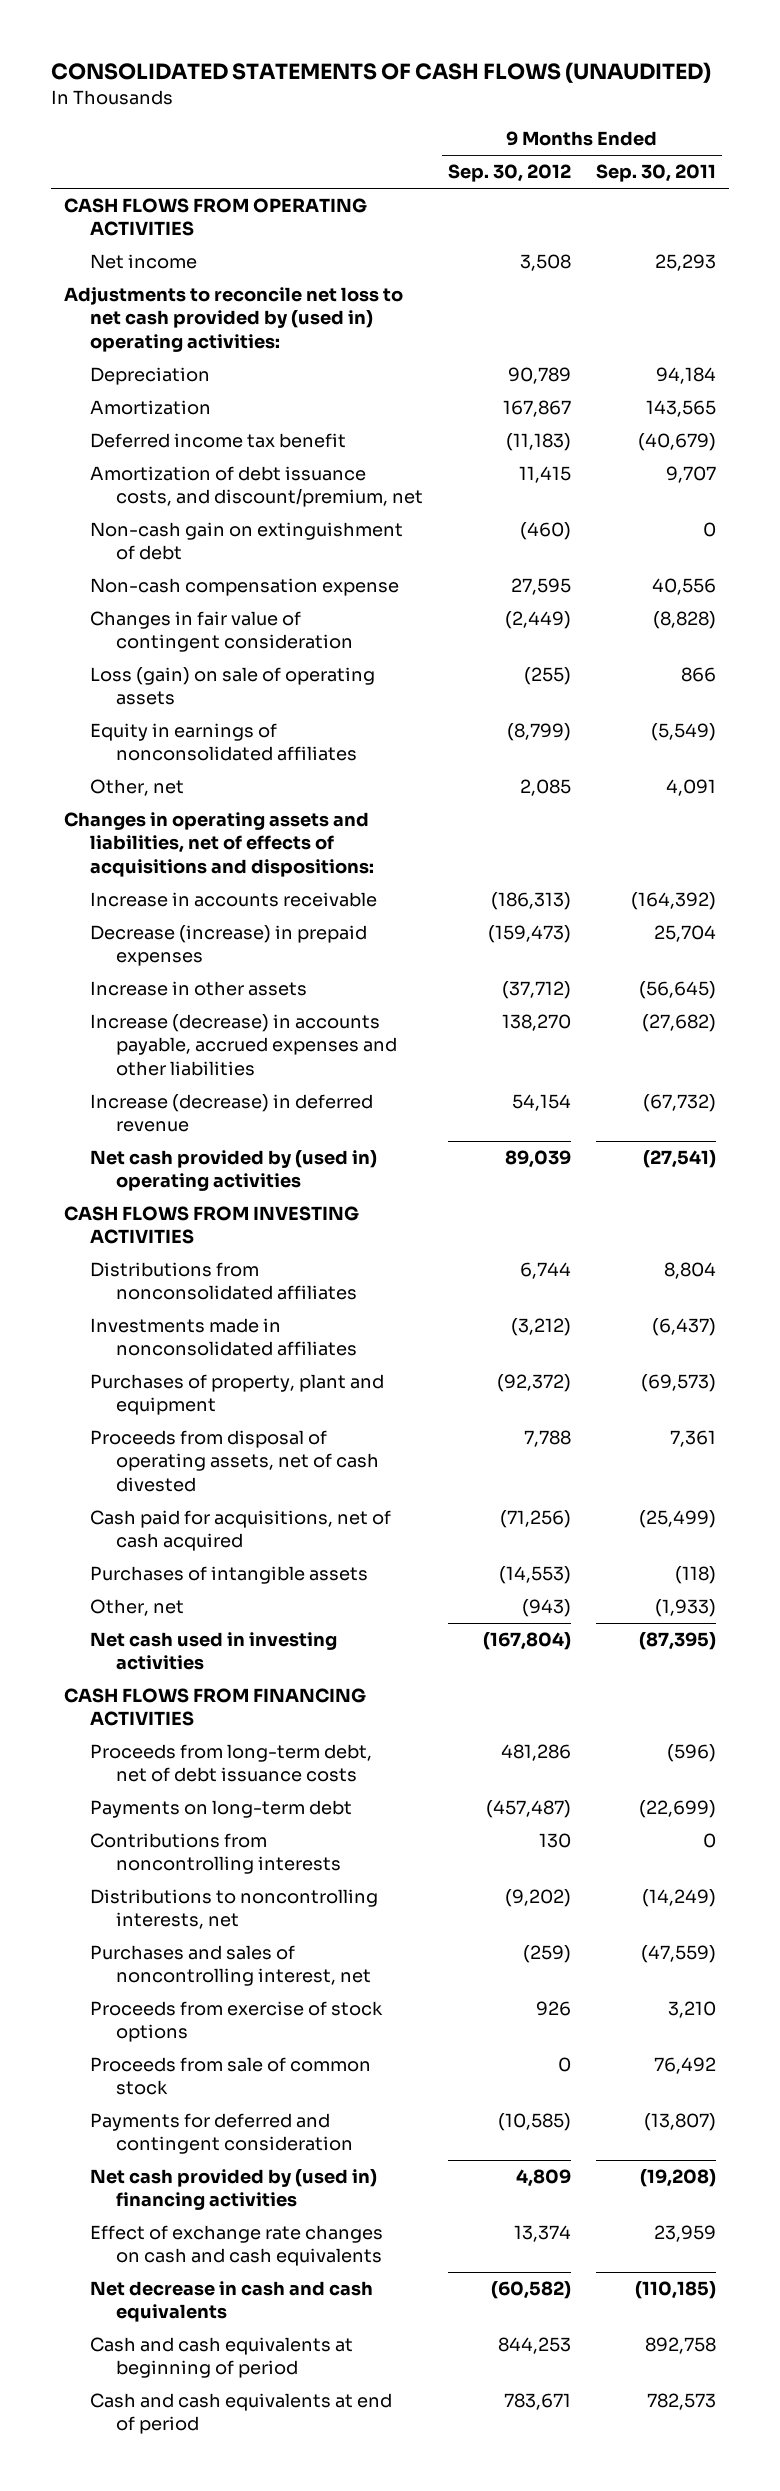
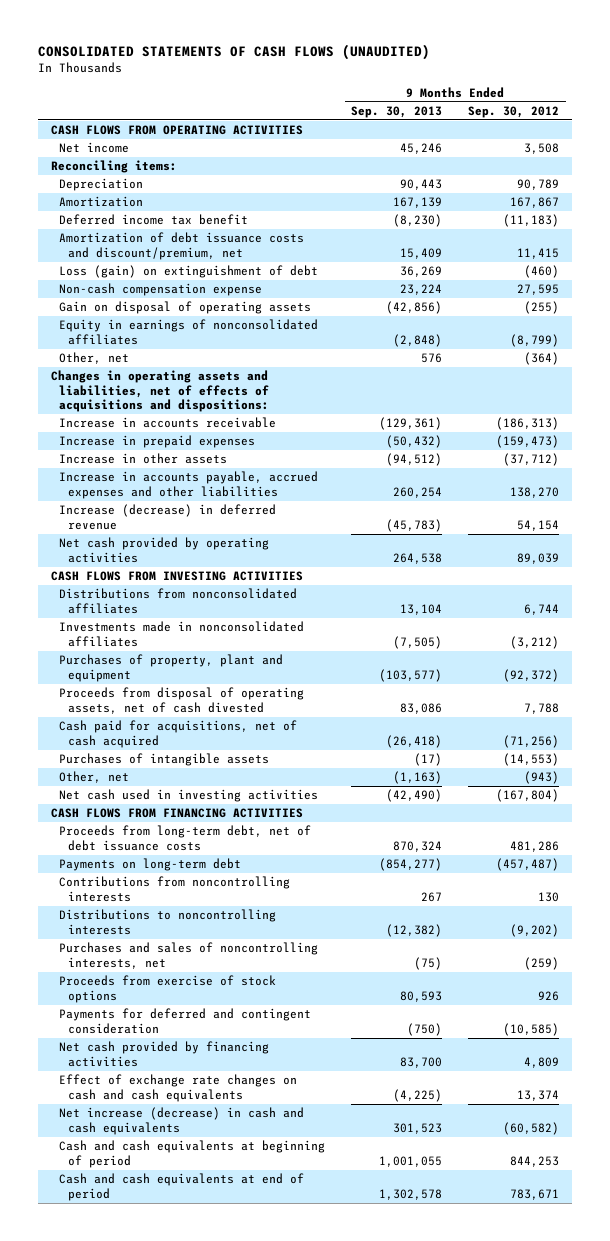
- | 9 Months Ended Sep. 30, 2012 | 9 Months Ended Sep. 30, 2011
+ | 9 Months Ended Sep. 30, 2013 | 9 Months Ended Sep. 30, 2012
- Adjustments to reconcile net loss to net cash provided by (used in) operating activities:
+ Reconciling items:
- Amortization of debt issuance costs, and discount/premium, net | 11,415 | 9,707
- Non-cash gain on extinguishment of debt | (460) | 0
+ Amortization of debt issuance costs and discount/premium, net | 15,409 | 11,415
+ Loss (gain) on extinguishment of debt | 36,269 | (460)
- Changes in fair value of contingent consideration | (2,449) | (8,828)
- Loss (gain) on sale of operating assets | (255) | 866
+ Gain on disposal of operating assets | (42,856) | (255)
- Other, net | 2,085 | 4,091
+ Other, net | 576 | (364)
- Decrease (increase) in prepaid expenses | (159,473) | 25,704
+ Increase in prepaid expenses | (50,432) | (159,473)
- Increase (decrease) in accounts payable, accrued expenses and other liabilities | 138,270 | (27,682)
+ Increase in accounts payable, accrued expenses and other liabilities | 260,254 | 138,270
- Net cash provided by (used in) operating activities | 89,039 | (27,541)
+ Net cash provided by operating activities | 264,538 | 89,039
- Distributions to noncontrolling interests, net | (9,202) | (14,249)
- Purchases and sales of noncontrolling interest, net | (259) | (47,559)
+ Distributions to noncontrolling interests | (12,382) | (9,202)
+ Purchases and sales of noncontrolling interests, net | (75) | (259)
- Proceeds from sale of common stock | 0 | 76,492
- Net cash provided by (used in) financing activities | 4,809 | (19,208)
+ Net cash provided by financing activities | 83,700 | 4,809
- Net decrease in cash and cash equivalents | (60,582) | (110,185)
+ Net increase (decrease) in cash and cash equivalents | 301,523 | (60,582)

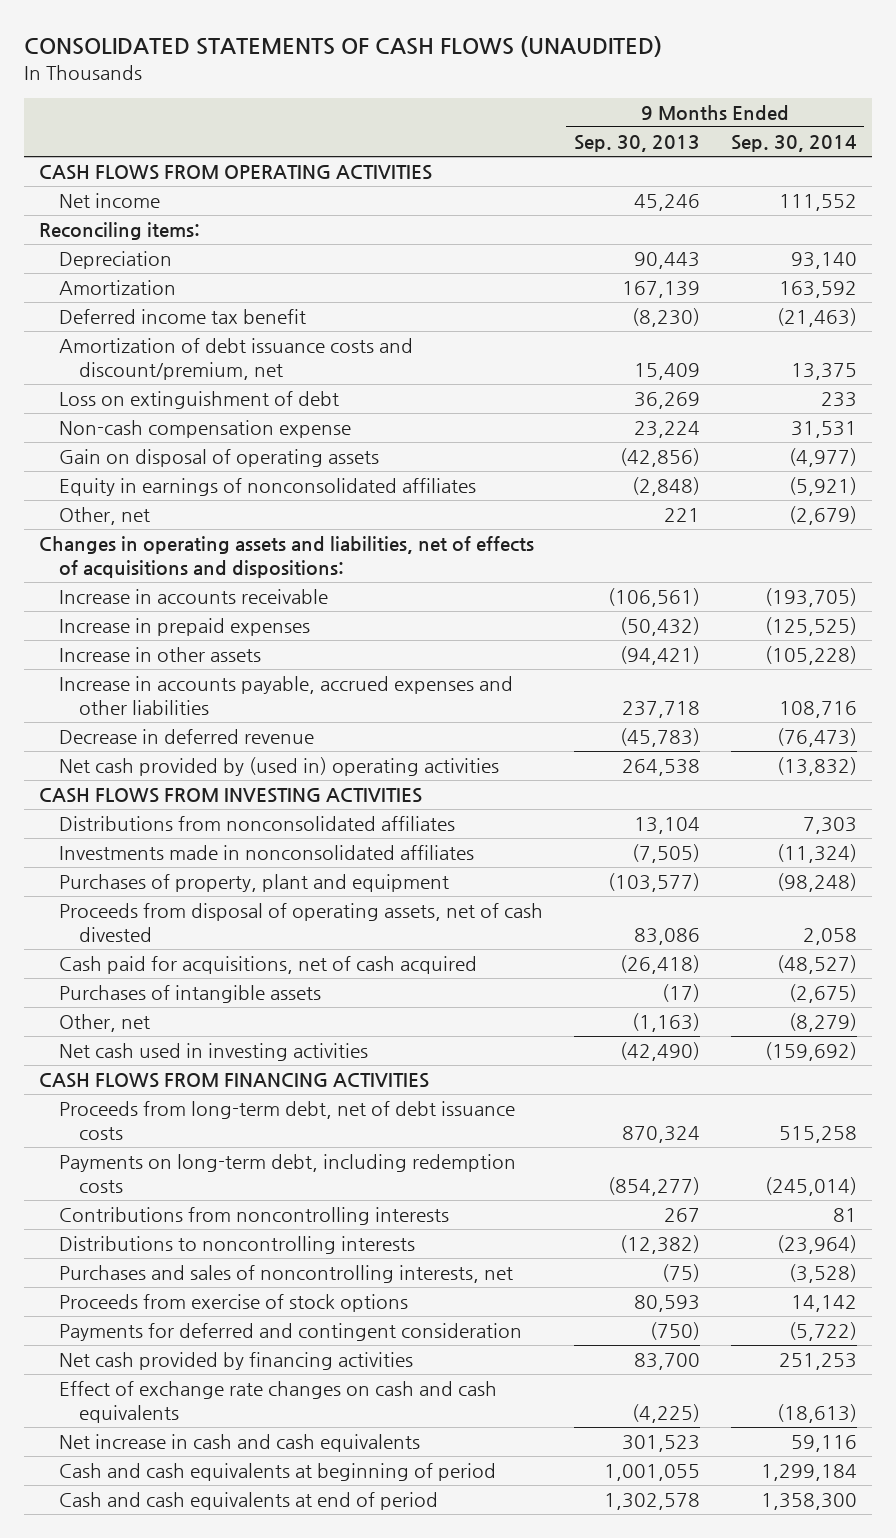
- | 9 Months Ended Sep. 30, 2013 | 9 Months Ended Sep. 30, 2012
+ | 9 Months Ended Sep. 30, 2013 | 9 Months Ended Sep. 30, 2014
- Loss (gain) on extinguishment of debt | 36,269 | (460)
+ Loss on extinguishment of debt | 36,269 | 233
- Other, net | 576 | (364)
+ Other, net | 221 | (2,679)
- Increase in accounts receivable | (129,361) | (186,313)
+ Increase in accounts receivable | (106,561) | (193,705)
- Increase in other assets | (94,512) | (37,712)
- Increase in accounts payable, accrued expenses and other liabilities | 260,254 | 138,270
- Increase (decrease) in deferred revenue | (45,783) | 54,154
- Net cash provided by operating activities | 264,538 | 89,039
+ Increase in other assets | (94,421) | (105,228)
+ Increase in accounts payable, accrued expenses and other liabilities | 237,718 | 108,716
+ Decrease in deferred revenue | (45,783) | (76,473)
+ Net cash provided by (used in) operating activities | 264,538 | (13,832)
- Payments on long-term debt | (854,277) | (457,487)
+ Payments on long-term debt, including redemption costs | (854,277) | (245,014)
- Net increase (decrease) in cash and cash equivalents | 301,523 | (60,582)
+ Net increase in cash and cash equivalents | 301,523 | 59,116

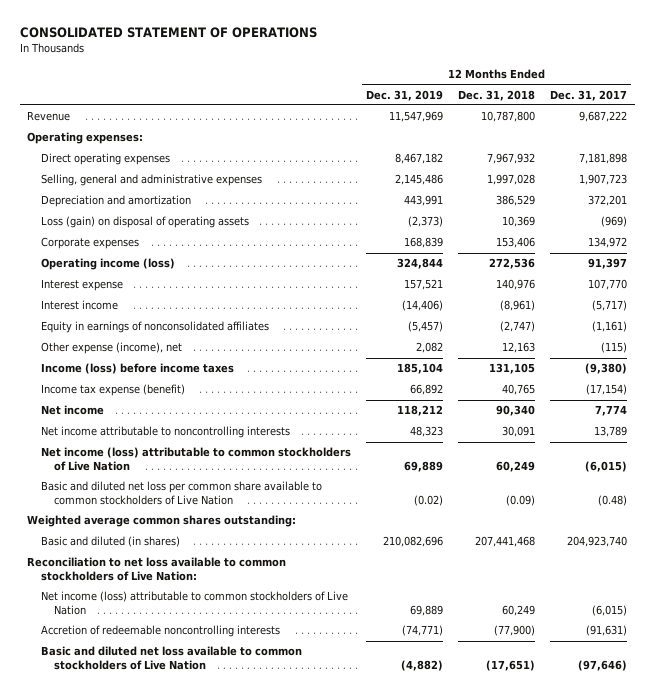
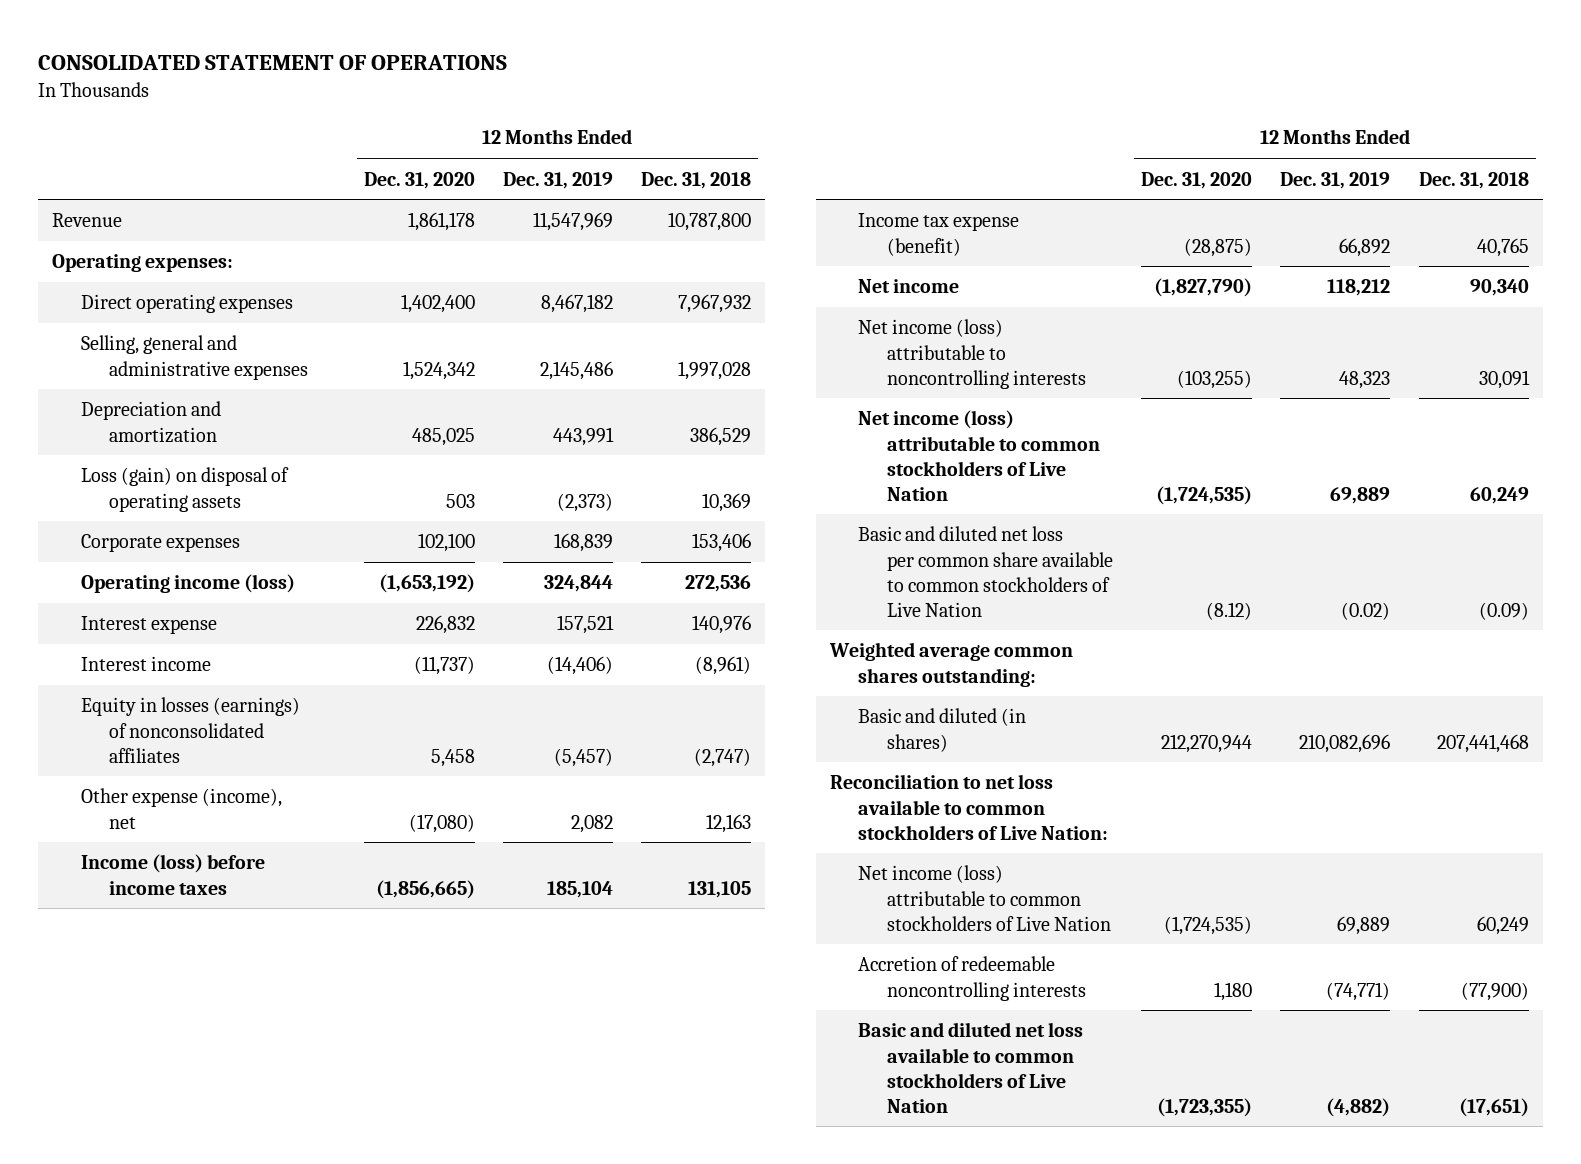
- | 12 Months Ended Dec. 31, 2019 | 12 Months Ended Dec. 31, 2018 | 12 Months Ended Dec. 31, 2017
+ | 12 Months Ended Dec. 31, 2020 | 12 Months Ended Dec. 31, 2019 | 12 Months Ended Dec. 31, 2018
- Equity in earnings of nonconsolidated affiliates | (5,457) | (2,747) | (1,161)
+ Equity in losses (earnings) of nonconsolidated affiliates | 5,458 | (5,457) | (2,747)
- Net income attributable to noncontrolling interests | 48,323 | 30,091 | 13,789
+ Net income (loss) attributable to noncontrolling interests | (103,255) | 48,323 | 30,091

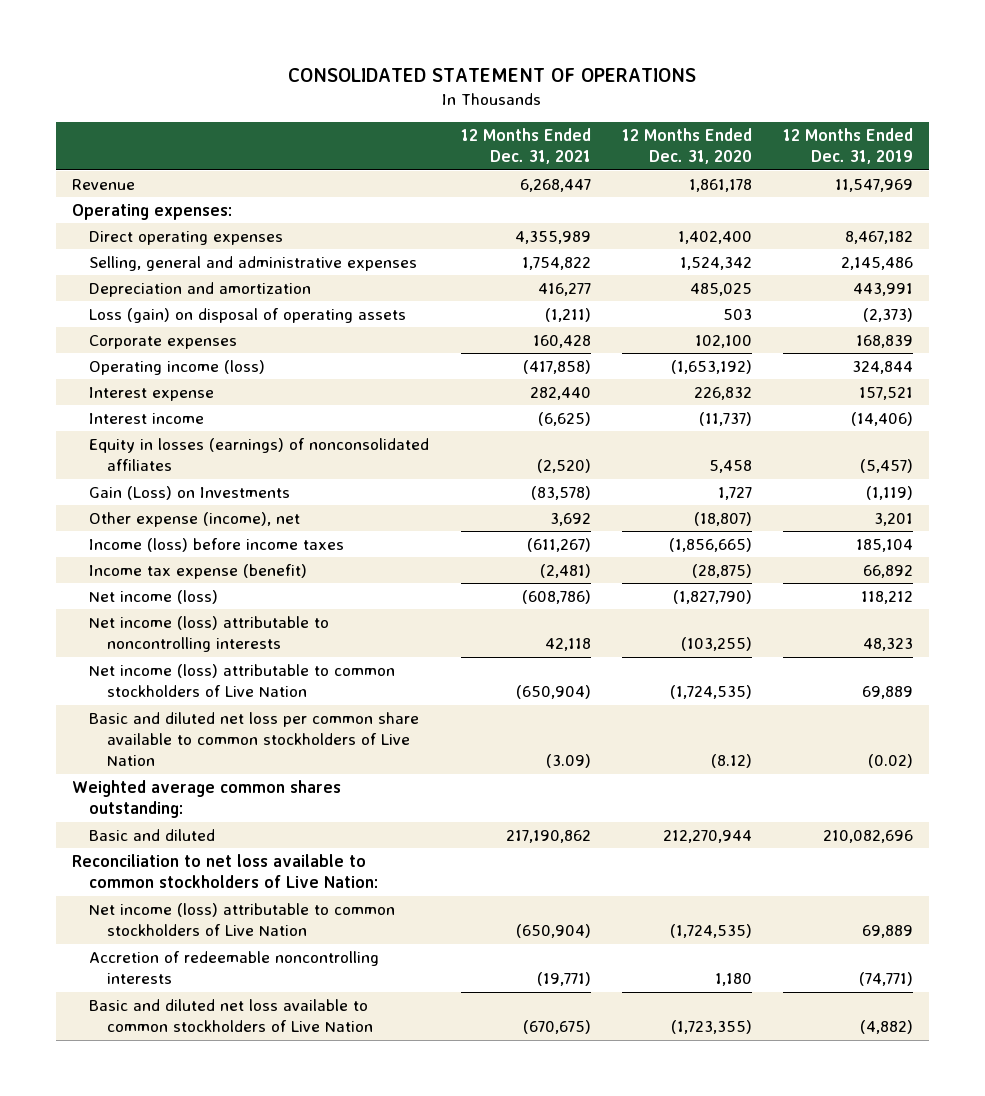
- | 12 Months Ended Dec. 31, 2020 | 12 Months Ended Dec. 31, 2019 | 12 Months Ended Dec. 31, 2018
+ | 12 Months Ended Dec. 31, 2021 | 12 Months Ended Dec. 31, 2020 | 12 Months Ended Dec. 31, 2019
- Other expense (income), net | (17,080) | 2,082 | 12,163
+ Gain (Loss) on Investments | (83,578) | 1,727 | (1,119)
+ Other expense (income), net | 3,692 | (18,807) | 3,201
- Net income | (1,827,790) | 118,212 | 90,340
+ Net income (loss) | (608,786) | (1,827,790) | 118,212
- Basic and diluted (in shares) | 212,270,944 | 210,082,696 | 207,441,468
+ Basic and diluted | 217,190,862 | 212,270,944 | 210,082,696

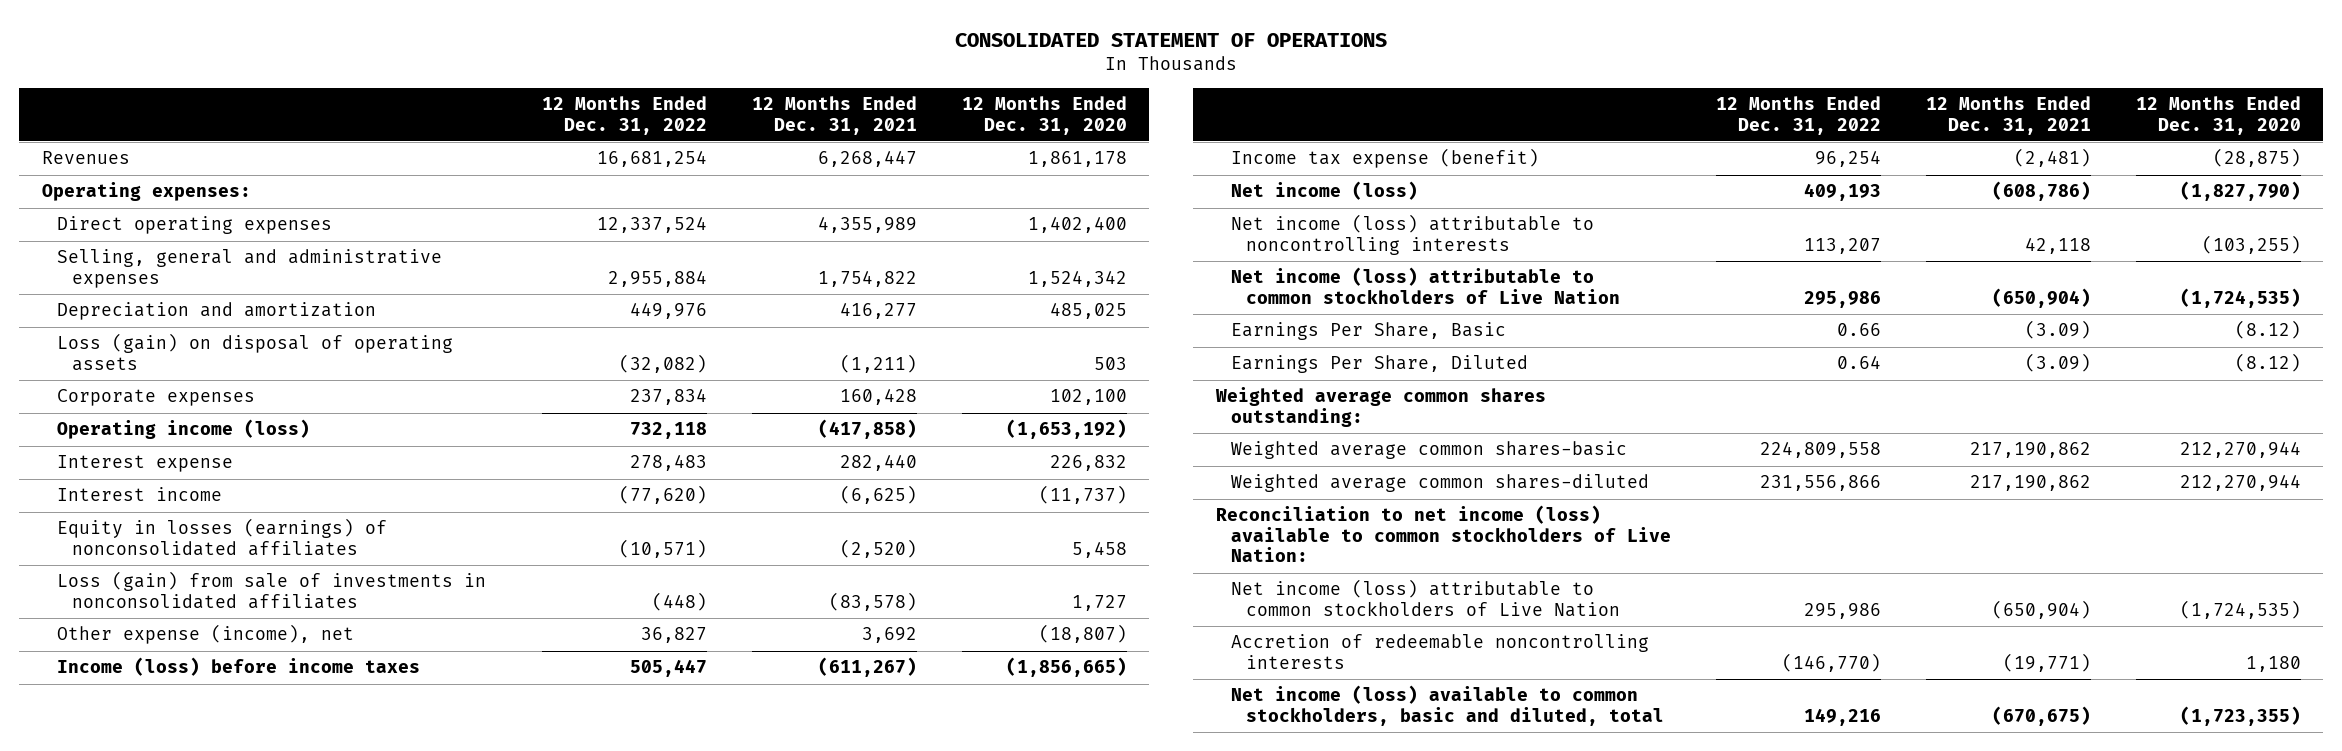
- | 12 Months Ended Dec. 31, 2021 | 12 Months Ended Dec. 31, 2020 | 12 Months Ended Dec. 31, 2019
+ | 12 Months Ended Dec. 31, 2022 | 12 Months Ended Dec. 31, 2021 | 12 Months Ended Dec. 31, 2020
- Revenue | 6,268,447 | 1,861,178 | 11,547,969
+ Revenues | 16,681,254 | 6,268,447 | 1,861,178
- Gain (Loss) on Investments | (83,578) | 1,727 | (1,119)
+ Loss (gain) from sale of investments in nonconsolidated affiliates | (448) | (83,578) | 1,727
- Basic and diluted net loss per common share available to common stockholders of Live Nation | (3.09) | (8.12) | (0.02)
+ Earnings Per Share, Basic | 0.66 | (3.09) | (8.12)
+ Earnings Per Share, Diluted | 0.64 | (3.09) | (8.12)
- Basic and diluted | 217,190,862 | 212,270,944 | 210,082,696
- Reconciliation to net loss available to common stockholders of Live Nation:
+ Weighted average common shares-basic | 224,809,558 | 217,190,862 | 212,270,944
+ Weighted average common shares-diluted | 231,556,866 | 217,190,862 | 212,270,944
+ Reconciliation to net income (loss) available to common stockholders of Live Nation:
- Basic and diluted net loss available to common stockholders of Live Nation | (670,675) | (1,723,355) | (4,882)
+ Net income (loss) available to common stockholders, basic and diluted, total | 149,216 | (670,675) | (1,723,355)

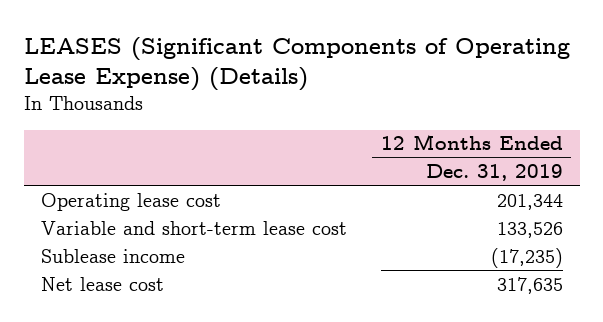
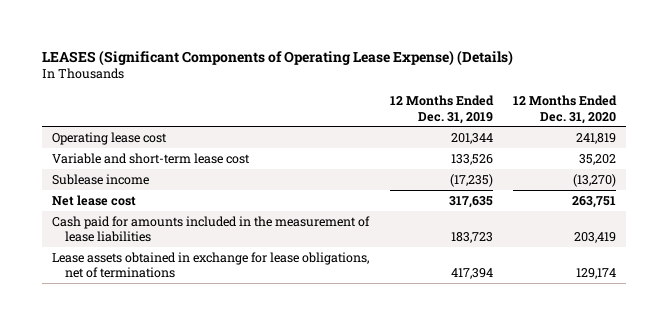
- | 12 Months Ended Dec. 31, 2019
+ | 12 Months Ended Dec. 31, 2019 | 12 Months Ended Dec. 31, 2020
+ Cash paid for amounts included in the measurement of lease liabilities | 183,723 | 203,419
+ Lease assets obtained in exchange for lease obligations, net of terminations | 417,394 | 129,174

